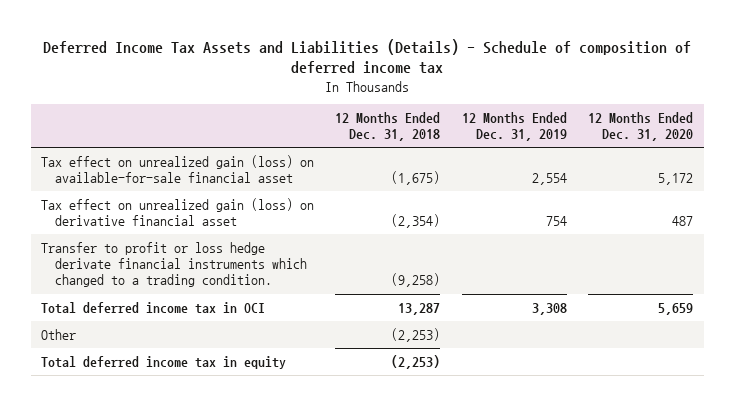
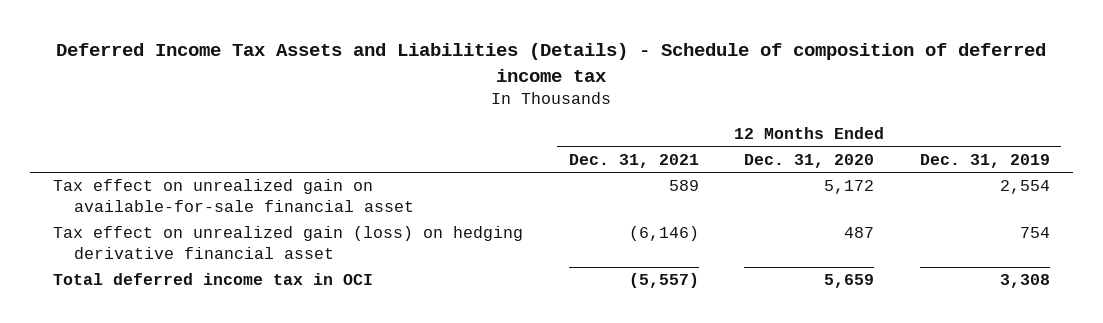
- | 12 Months Ended Dec. 31, 2018 | 12 Months Ended Dec. 31, 2019 | 12 Months Ended Dec. 31, 2020
+ | 12 Months Ended Dec. 31, 2021 | 12 Months Ended Dec. 31, 2020 | 12 Months Ended Dec. 31, 2019
- Tax effect on unrealized gain (loss) on available-for-sale financial asset | (1,675) | 2,554 | 5,172
- Tax effect on unrealized gain (loss) on derivative financial asset | (2,354) | 754 | 487
- Transfer to profit or loss hedge derivate financial instruments which changed to a trading condition. | (9,258) | |
+ Tax effect on unrealized gain on available-for-sale financial asset | 589 | 5,172 | 2,554
+ Tax effect on unrealized gain (loss) on hedging derivative financial asset | (6,146) | 487 | 754
- Other | (2,253) | |
- Total deferred income tax in equity | (2,253) | |

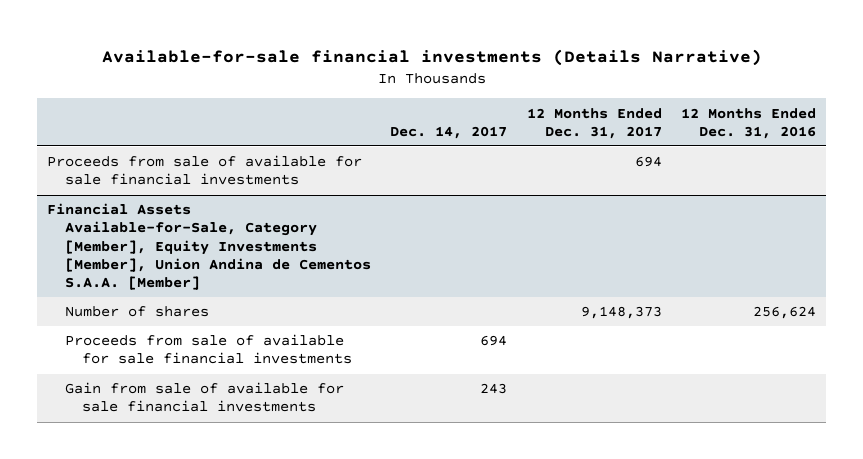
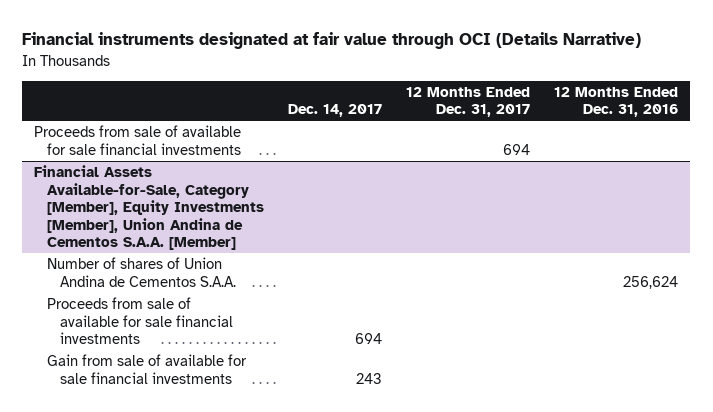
- Available-for-sale financial investments (Details Narrative)
+ Financial instruments designated at fair value through OCI (Details Narrative)
@ Financial Assets Available-for-Sale, Category [Member], Equity Investments [Member], Union Andina de Cementos S.A.A. [Member]
- Number of shares | | 9,148,373 | 256,624
+ Number of shares of Union Andina de Cementos S.A.A. | | | 256,624

